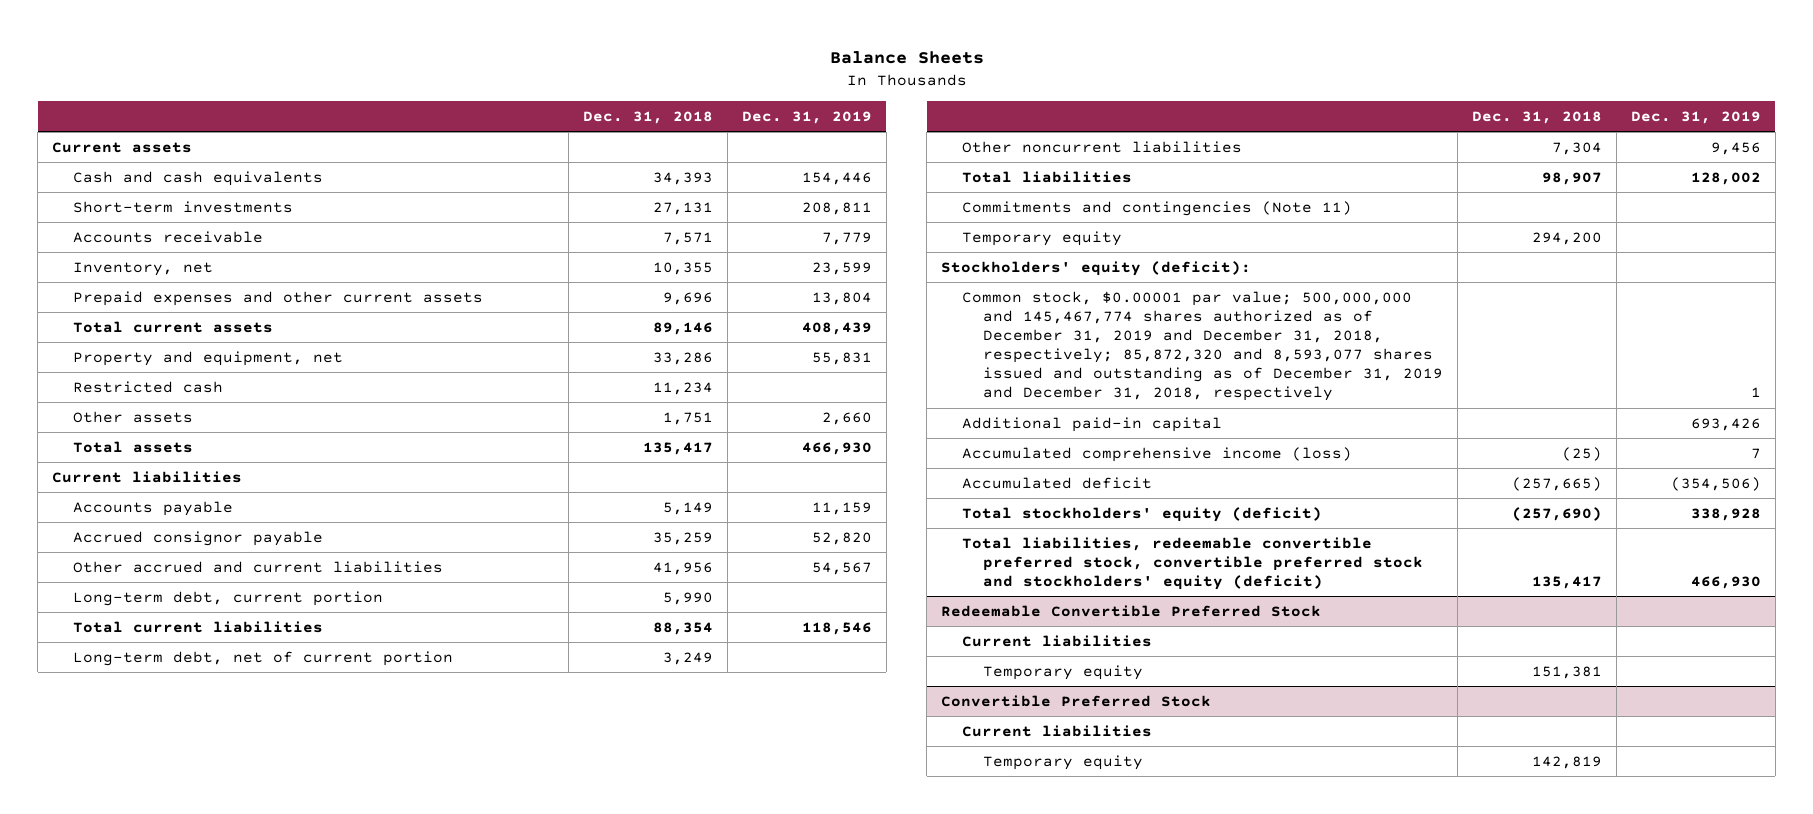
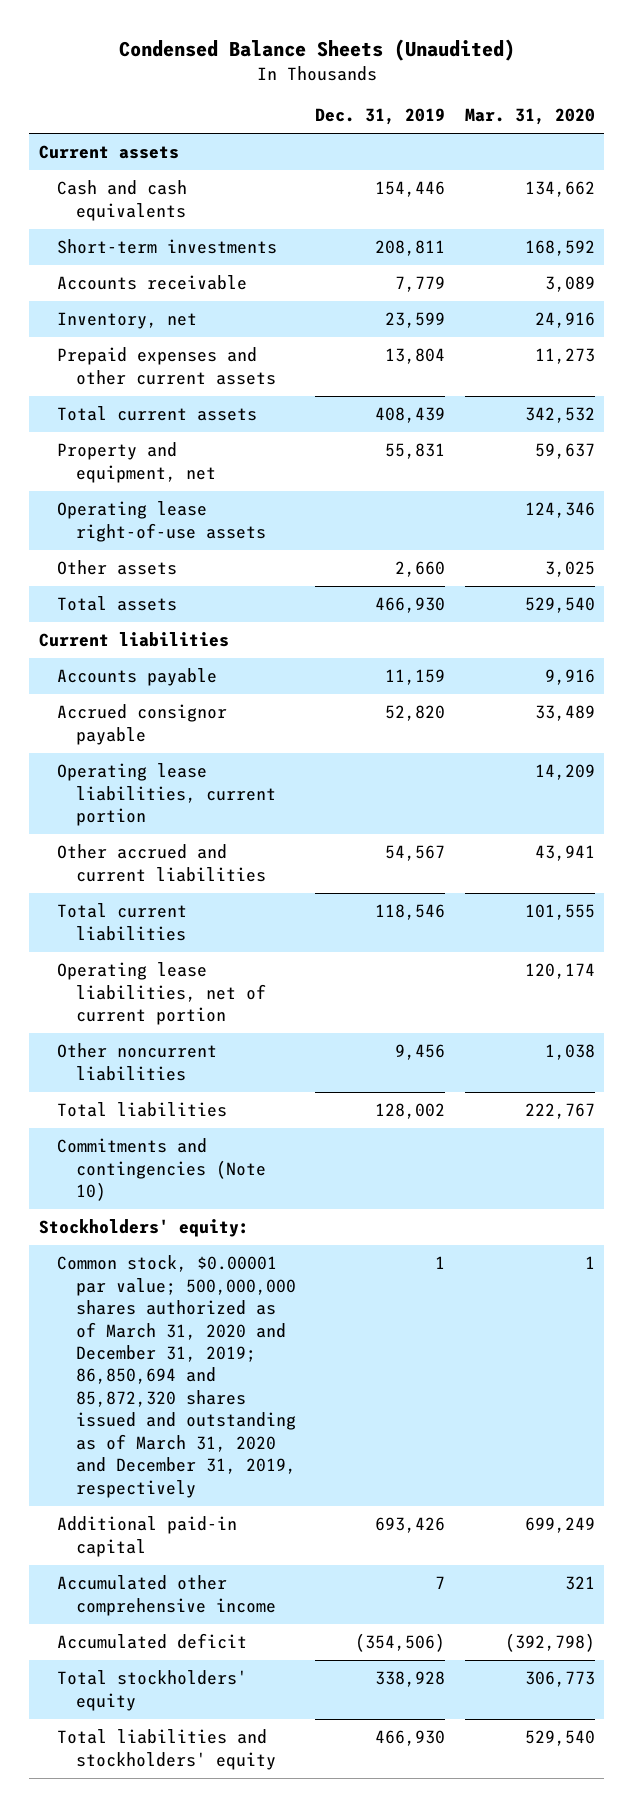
- Balance Sheets
+ Condensed Balance Sheets (Unaudited)
- | Dec. 31, 2018 | Dec. 31, 2019
+ | Dec. 31, 2019 | Mar. 31, 2020
- Restricted cash | 11,234 |
+ Operating lease right-of-use assets | | 124,346
+ Operating lease liabilities, current portion | | 14,209
- Long-term debt, current portion | 5,990 |
- Long-term debt, net of current portion | 3,249 |
+ Operating lease liabilities, net of current portion | | 120,174
- Commitments and contingencies (Note 11)
- Temporary equity | 294,200 |
- Stockholders' equity (deficit):
- Common stock, $0.00001 par value; 500,000,000 and 145,467,774 shares authorized as of December 31, 2019 and December 31, 2018, respectively; 85,872,320 and 8,593,077 shares issued and outstanding as of December 31, 2019 and December 31, 2018, respectively | | 1
+ Commitments and contingencies (Note 10)
+ Stockholders' equity:
+ Common stock, $0.00001 par value; 500,000,000 shares authorized as of March 31, 2020 and December 31, 2019; 86,850,694 and 85,872,320 shares issued and outstanding as of March 31, 2020 and December 31, 2019, respectively | 1 | 1
- Accumulated comprehensive income (loss) | (25) | 7
+ Accumulated other comprehensive income | 7 | 321
- Total stockholders' equity (deficit) | (257,690) | 338,928
- Total liabilities, redeemable convertible preferred stock, convertible preferred stock and stockholders' equity (deficit) | 135,417 | 466,930
- Redeemable Convertible Preferred Stock
- Current liabilities
- Temporary equity | 151,381 |
- Convertible Preferred Stock
- Current liabilities
- Temporary equity | 142,819 |
+ Total stockholders' equity | 338,928 | 306,773
+ Total liabilities and stockholders' equity | 466,930 | 529,540

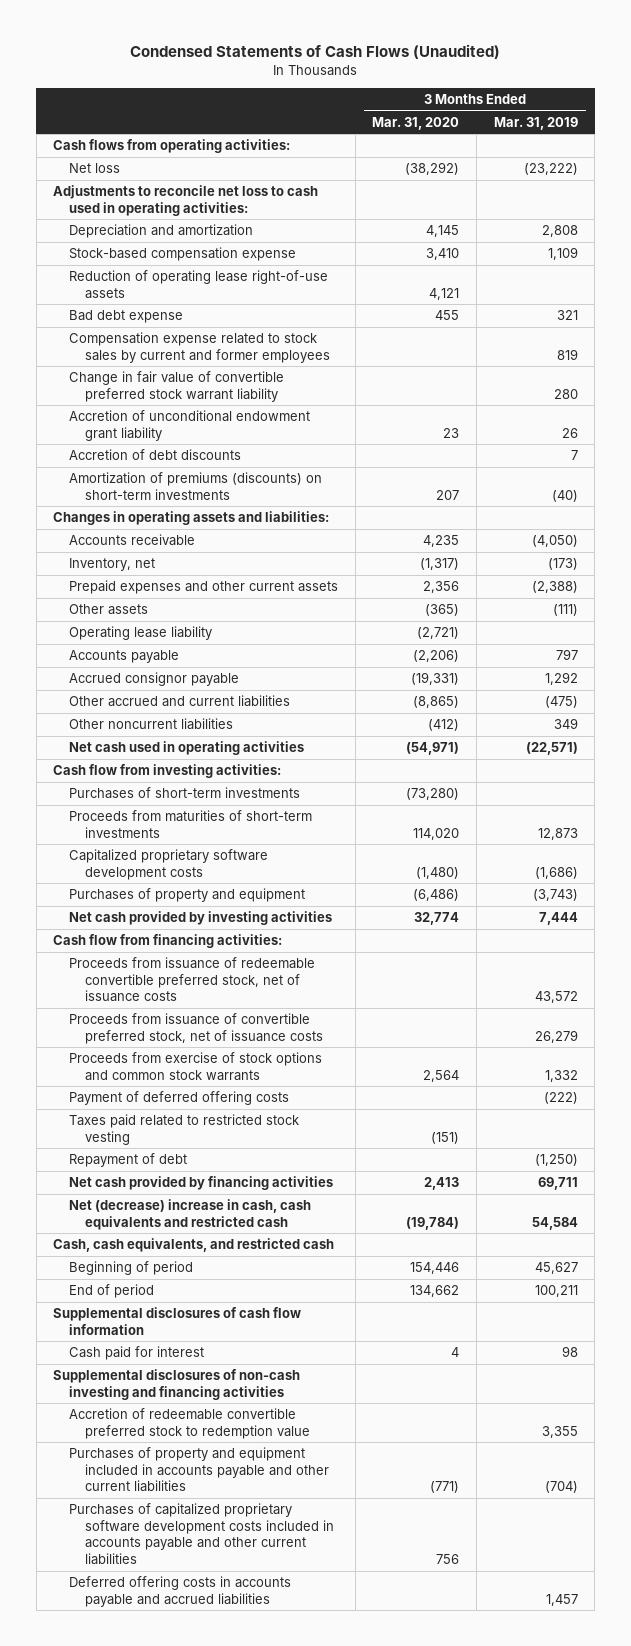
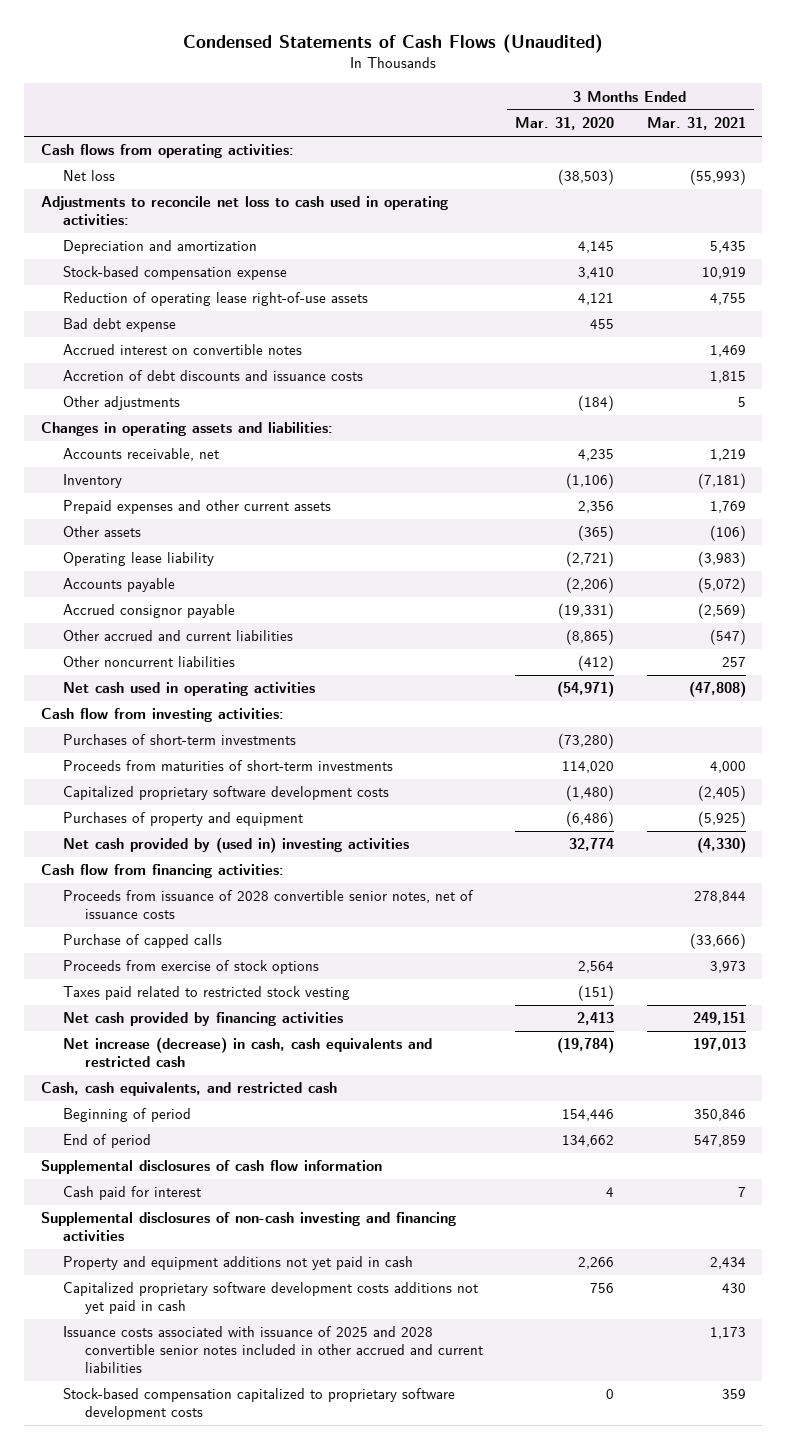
- | 3 Months Ended Mar. 31, 2020 | 3 Months Ended Mar. 31, 2019
+ | 3 Months Ended Mar. 31, 2020 | 3 Months Ended Mar. 31, 2021
- Net loss | (38,292) | (23,222)
+ Net loss | (38,503) | (55,993)
- Compensation expense related to stock sales by current and former employees | | 819
- Change in fair value of convertible preferred stock warrant liability | | 280
- Accretion of unconditional endowment grant liability | 23 | 26
- Accretion of debt discounts | | 7
- Amortization of premiums (discounts) on short-term investments | 207 | (40)
+ Accrued interest on convertible notes | | 1,469
+ Accretion of debt discounts and issuance costs | | 1,815
+ Other adjustments | (184) | 5
- Accounts receivable | 4,235 | (4,050)
- Inventory, net | (1,317) | (173)
+ Accounts receivable, net | 4,235 | 1,219
+ Inventory | (1,106) | (7,181)
- Net cash provided by investing activities | 32,774 | 7,444
+ Net cash provided by (used in) investing activities | 32,774 | (4,330)
- Proceeds from issuance of redeemable convertible preferred stock, net of issuance costs | | 43,572
- Proceeds from issuance of convertible preferred stock, net of issuance costs | | 26,279
- Proceeds from exercise of stock options and common stock warrants | 2,564 | 1,332
- Payment of deferred offering costs | | (222)
+ Proceeds from issuance of 2028 convertible senior notes, net of issuance costs | | 278,844
+ Purchase of capped calls | | (33,666)
+ Proceeds from exercise of stock options | 2,564 | 3,973
- Repayment of debt | | (1,250)
- Net (decrease) increase in cash, cash equivalents and restricted cash | (19,784) | 54,584
+ Net increase (decrease) in cash, cash equivalents and restricted cash | (19,784) | 197,013
- Accretion of redeemable convertible preferred stock to redemption value | | 3,355
- Purchases of property and equipment included in accounts payable and other current liabilities | (771) | (704)
- Purchases of capitalized proprietary software development costs included in accounts payable and other current liabilities | 756 |
- Deferred offering costs in accounts payable and accrued liabilities | | 1,457
+ Property and equipment additions not yet paid in cash | 2,266 | 2,434
+ Capitalized proprietary software development costs additions not yet paid in cash | 756 | 430
+ Issuance costs associated with issuance of 2025 and 2028 convertible senior notes included in other accrued and current liabilities | | 1,173
+ Stock-based compensation capitalized to proprietary software development costs | 0 | 359

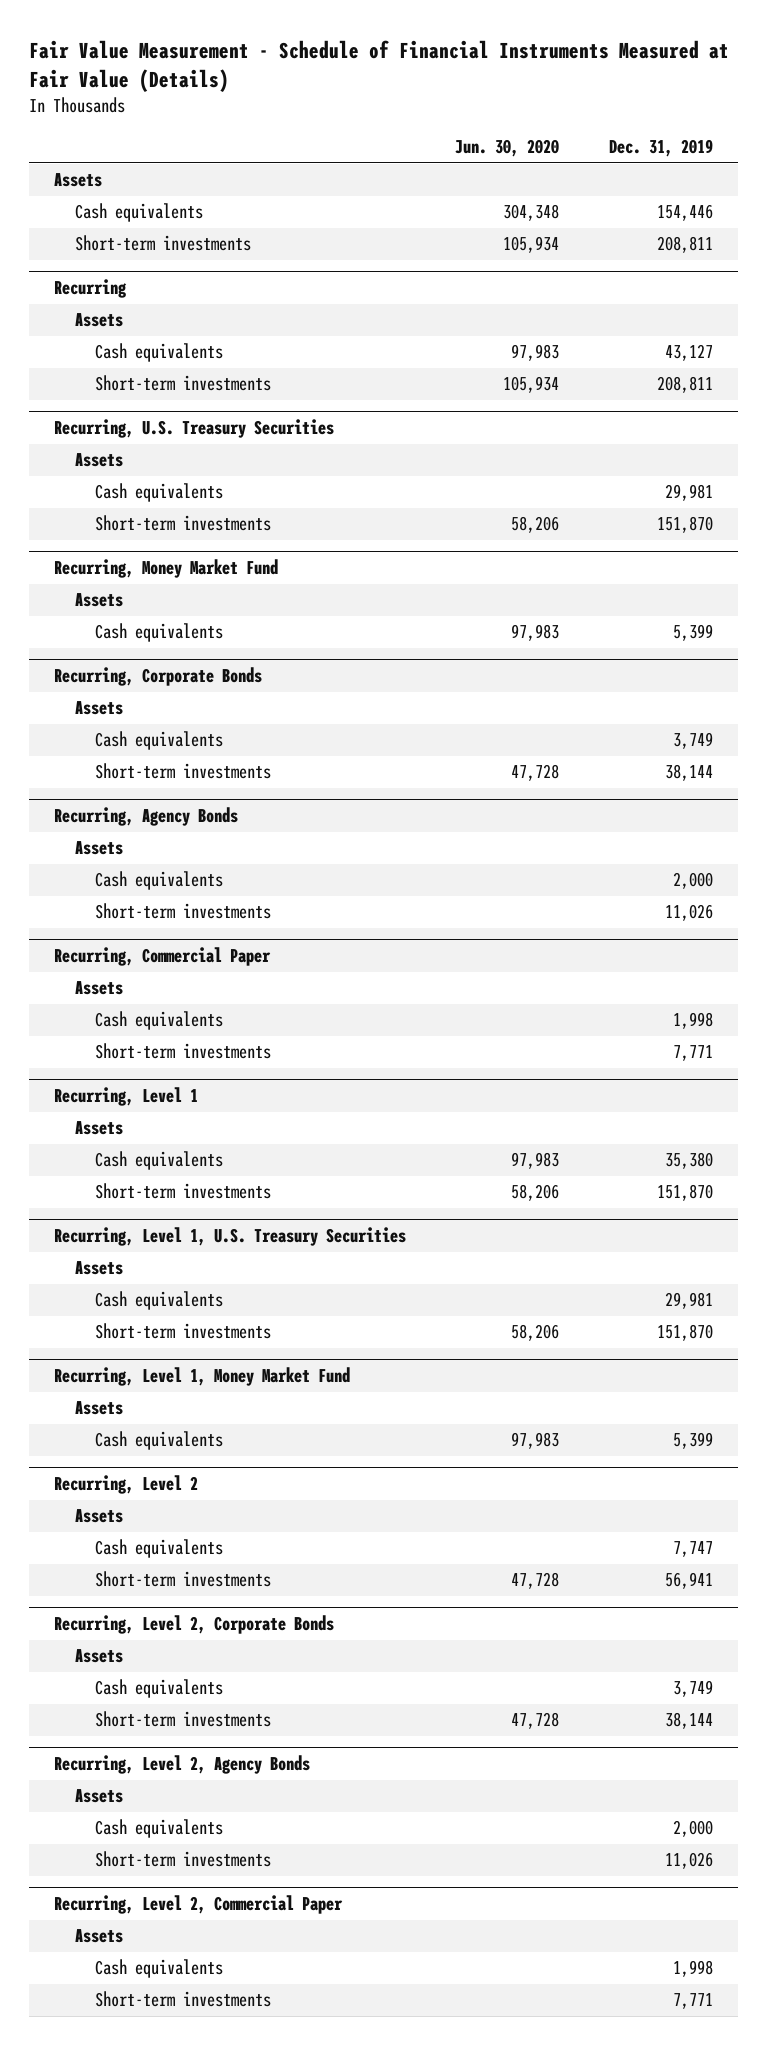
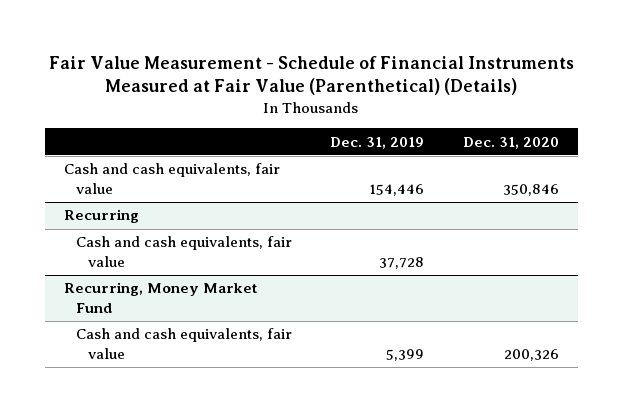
- Fair Value Measurement - Schedule of Financial Instruments Measured at Fair Value (Details)
+ Fair Value Measurement - Schedule of Financial Instruments Measured at Fair Value (Parenthetical) (Details)
- | Jun. 30, 2020 | Dec. 31, 2019
+ | Dec. 31, 2019 | Dec. 31, 2020
- Assets
- Cash equivalents | 304,348 | 154,446
- Short-term investments | 105,934 | 208,811
+ Cash and cash equivalents, fair value | 154,446 | 350,846
@ Recurring
- Assets
- Cash equivalents | 97,983 | 43,127
- Short-term investments | 105,934 | 208,811
- Recurring, U.S. Treasury Securities
- Assets
- Cash equivalents | | 29,981
- Short-term investments | 58,206 | 151,870
@ Recurring
+ Cash and cash equivalents, fair value | 37,728 |
@ Recurring, Money Market Fund
- Assets
- Cash equivalents | 97,983 | 5,399
- Recurring, Corporate Bonds
- Assets
- Cash equivalents | | 3,749
- Short-term investments | 47,728 | 38,144
- Recurring, Agency Bonds
- Assets
- Cash equivalents | | 2,000
- Short-term investments | | 11,026
- Recurring, Commercial Paper
- Assets
- Cash equivalents | | 1,998
- Short-term investments | | 7,771
- Recurring, Level 1
- Assets
- Cash equivalents | 97,983 | 35,380
- Short-term investments | 58,206 | 151,870
- Recurring, Level 1, U.S. Treasury Securities
- Assets
- Cash equivalents | | 29,981
- Short-term investments | 58,206 | 151,870
- Recurring, Level 1, Money Market Fund
- Assets
- Cash equivalents | 97,983 | 5,399
- Recurring, Level 2
- Assets
- Cash equivalents | | 7,747
- Short-term investments | 47,728 | 56,941
- Recurring, Level 2, Corporate Bonds
- Assets
- Cash equivalents | | 3,749
- Short-term investments | 47,728 | 38,144
- Recurring, Level 2, Agency Bonds
- Assets
- Cash equivalents | | 2,000
- Short-term investments | | 11,026
- Recurring, Level 2, Commercial Paper
- Assets
- Cash equivalents | | 1,998
- Short-term investments | | 7,771
@ Recurring, Money Market Fund
+ Cash and cash equivalents, fair value | 5,399 | 200,326

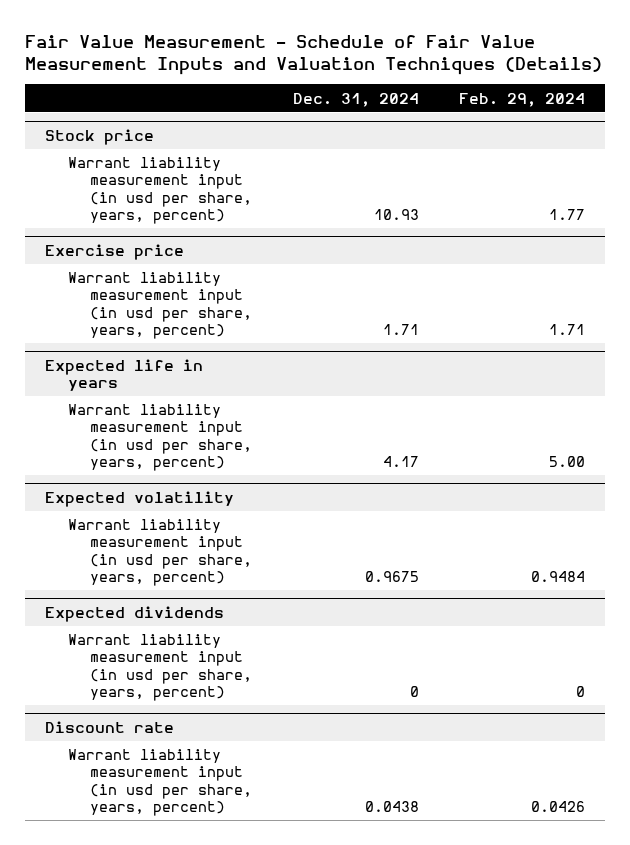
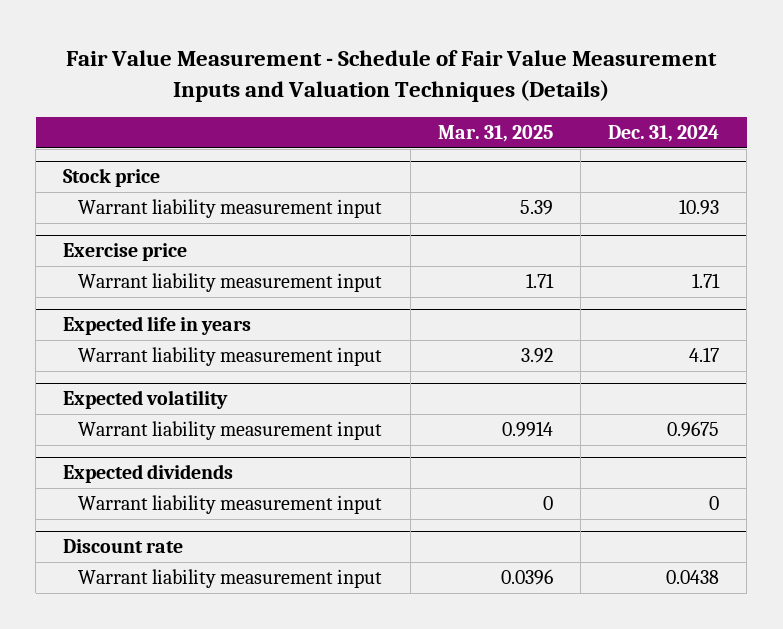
- | Dec. 31, 2024 | Feb. 29, 2024
+ | Mar. 31, 2025 | Dec. 31, 2024
@ Stock price
- Warrant liability measurement input (in usd per share, years, percent) | 10.93 | 1.77
+ Warrant liability measurement input | 5.39 | 10.93
@ Exercise price
- Warrant liability measurement input (in usd per share, years, percent) | 1.71 | 1.71
+ Warrant liability measurement input | 1.71 | 1.71
@ Expected life in years
- Warrant liability measurement input (in usd per share, years, percent) | 4.17 | 5.00
+ Warrant liability measurement input | 3.92 | 4.17
@ Expected volatility
- Warrant liability measurement input (in usd per share, years, percent) | 0.9675 | 0.9484
+ Warrant liability measurement input | 0.9914 | 0.9675
@ Expected dividends
- Warrant liability measurement input (in usd per share, years, percent) | 0 | 0
+ Warrant liability measurement input | 0 | 0
@ Discount rate
- Warrant liability measurement input (in usd per share, years, percent) | 0.0438 | 0.0426
+ Warrant liability measurement input | 0.0396 | 0.0438

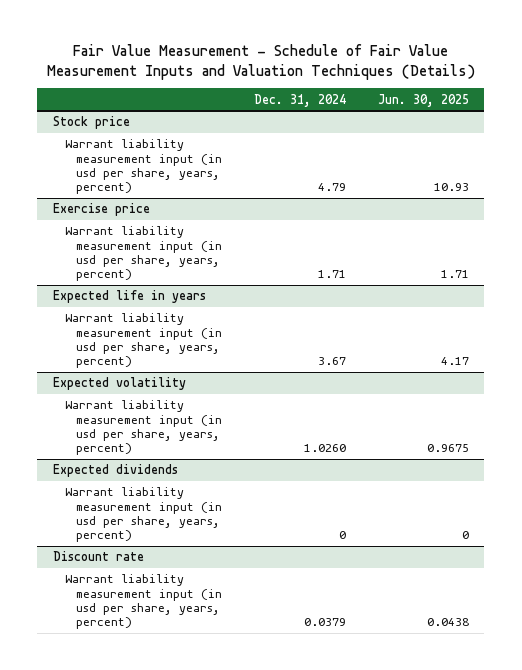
- | Mar. 31, 2025 | Dec. 31, 2024
+ | Dec. 31, 2024 | Jun. 30, 2025
@ Stock price
- Warrant liability measurement input | 5.39 | 10.93
+ Warrant liability measurement input (in usd per share, years, percent) | 4.79 | 10.93
@ Exercise price
- Warrant liability measurement input | 1.71 | 1.71
+ Warrant liability measurement input (in usd per share, years, percent) | 1.71 | 1.71
@ Expected life in years
- Warrant liability measurement input | 3.92 | 4.17
+ Warrant liability measurement input (in usd per share, years, percent) | 3.67 | 4.17
@ Expected volatility
- Warrant liability measurement input | 0.9914 | 0.9675
+ Warrant liability measurement input (in usd per share, years, percent) | 1.0260 | 0.9675
@ Expected dividends
- Warrant liability measurement input | 0 | 0
+ Warrant liability measurement input (in usd per share, years, percent) | 0 | 0
@ Discount rate
- Warrant liability measurement input | 0.0396 | 0.0438
+ Warrant liability measurement input (in usd per share, years, percent) | 0.0379 | 0.0438

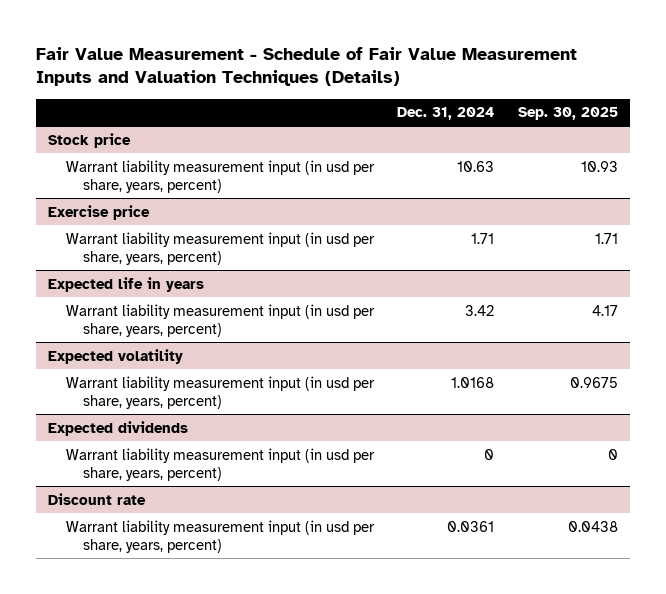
- | Dec. 31, 2024 | Jun. 30, 2025
+ | Dec. 31, 2024 | Sep. 30, 2025
@ Stock price
- Warrant liability measurement input (in usd per share, years, percent) | 4.79 | 10.93
+ Warrant liability measurement input (in usd per share, years, percent) | 10.63 | 10.93
@ Expected life in years
- Warrant liability measurement input (in usd per share, years, percent) | 3.67 | 4.17
+ Warrant liability measurement input (in usd per share, years, percent) | 3.42 | 4.17
@ Expected volatility
- Warrant liability measurement input (in usd per share, years, percent) | 1.0260 | 0.9675
+ Warrant liability measurement input (in usd per share, years, percent) | 1.0168 | 0.9675
@ Discount rate
- Warrant liability measurement input (in usd per share, years, percent) | 0.0379 | 0.0438
+ Warrant liability measurement input (in usd per share, years, percent) | 0.0361 | 0.0438

